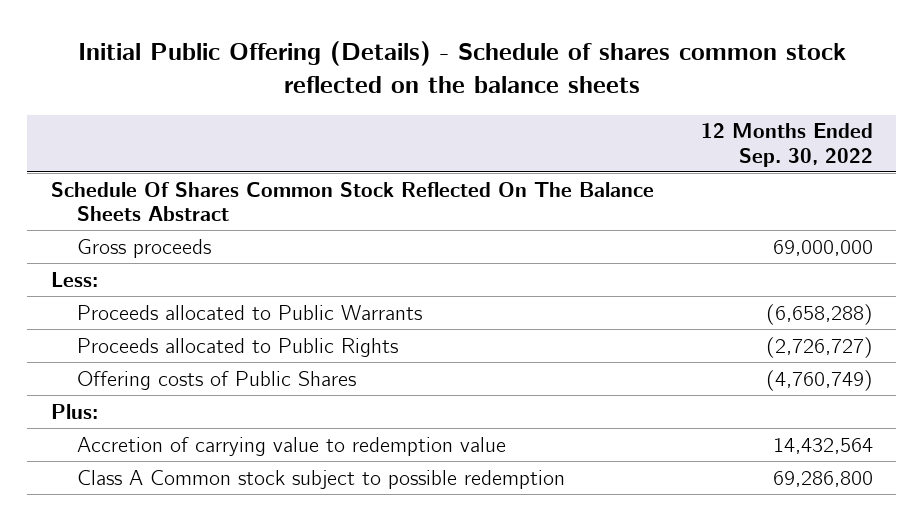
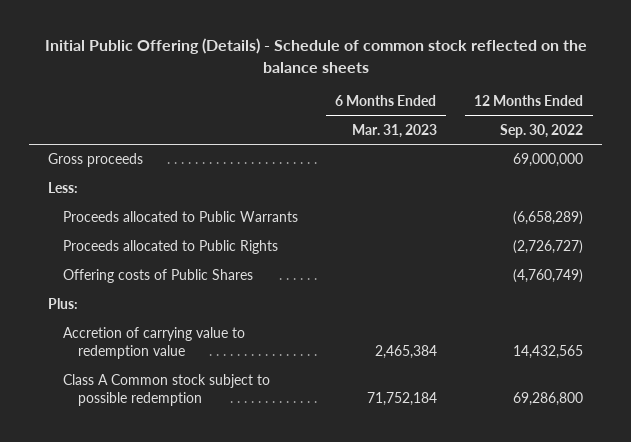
- Initial Public Offering (Details) - Schedule of shares common stock reflected on the balance sheets
+ Initial Public Offering (Details) - Schedule of common stock reflected on the balance sheets
- | 12 Months Ended Sep. 30, 2022
+ | 6 Months Ended Mar. 31, 2023 | 12 Months Ended Sep. 30, 2022
- Schedule Of Shares Common Stock Reflected On The Balance Sheets Abstract
- Proceeds allocated to Public Warrants | (6,658,288)
+ Proceeds allocated to Public Warrants | | (6,658,289)
- Accretion of carrying value to redemption value | 14,432,564
+ Accretion of carrying value to redemption value | 2,465,384 | 14,432,565

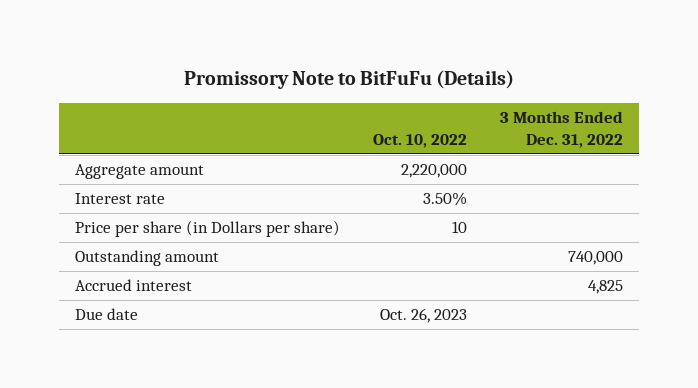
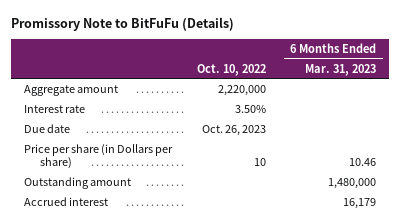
- | Oct. 10, 2022 | 3 Months Ended Dec. 31, 2022
+ | Oct. 10, 2022 | 6 Months Ended Mar. 31, 2023
moved up: Due date | Oct. 26, 2023 |

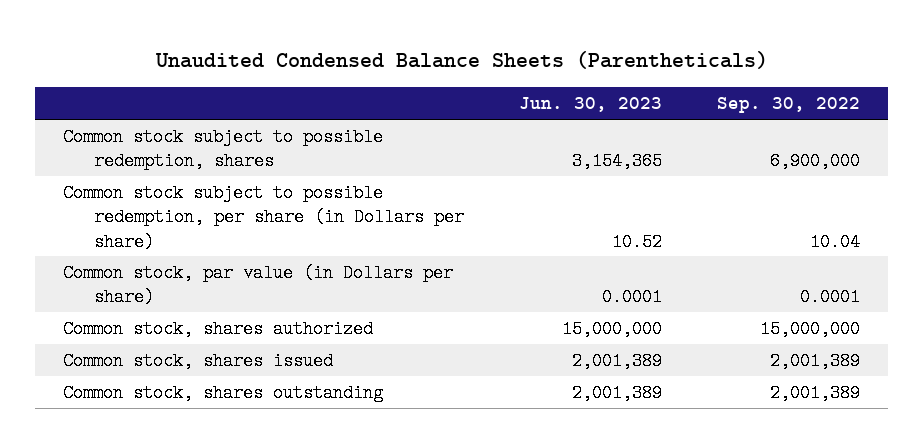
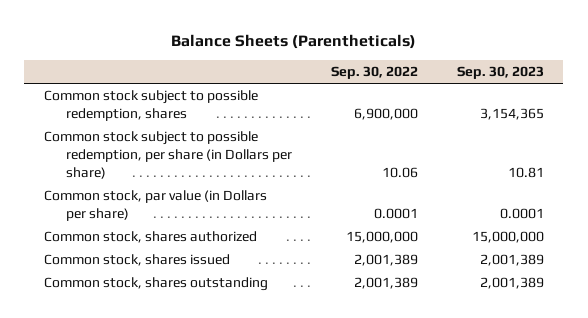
- Unaudited Condensed Balance Sheets (Parentheticals)
+ Balance Sheets (Parentheticals)
- | Jun. 30, 2023 | Sep. 30, 2022
+ | Sep. 30, 2022 | Sep. 30, 2023
- Common stock subject to possible redemption, per share (in Dollars per share) | 10.52 | 10.04
+ Common stock subject to possible redemption, per share (in Dollars per share) | 10.06 | 10.81

